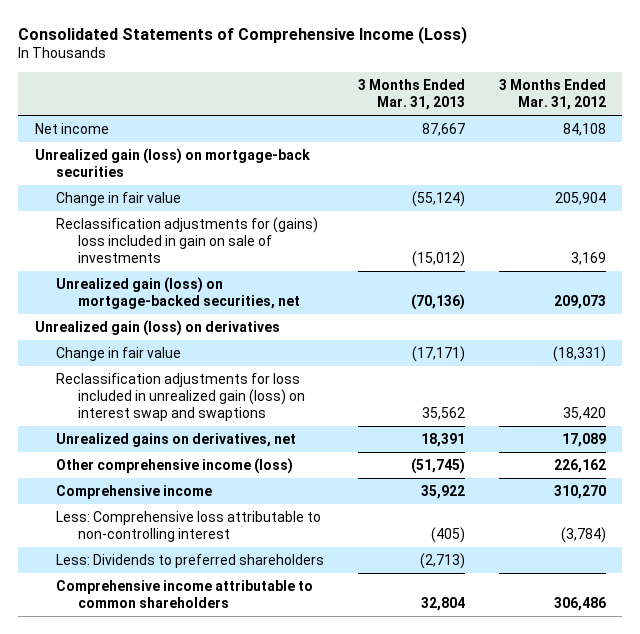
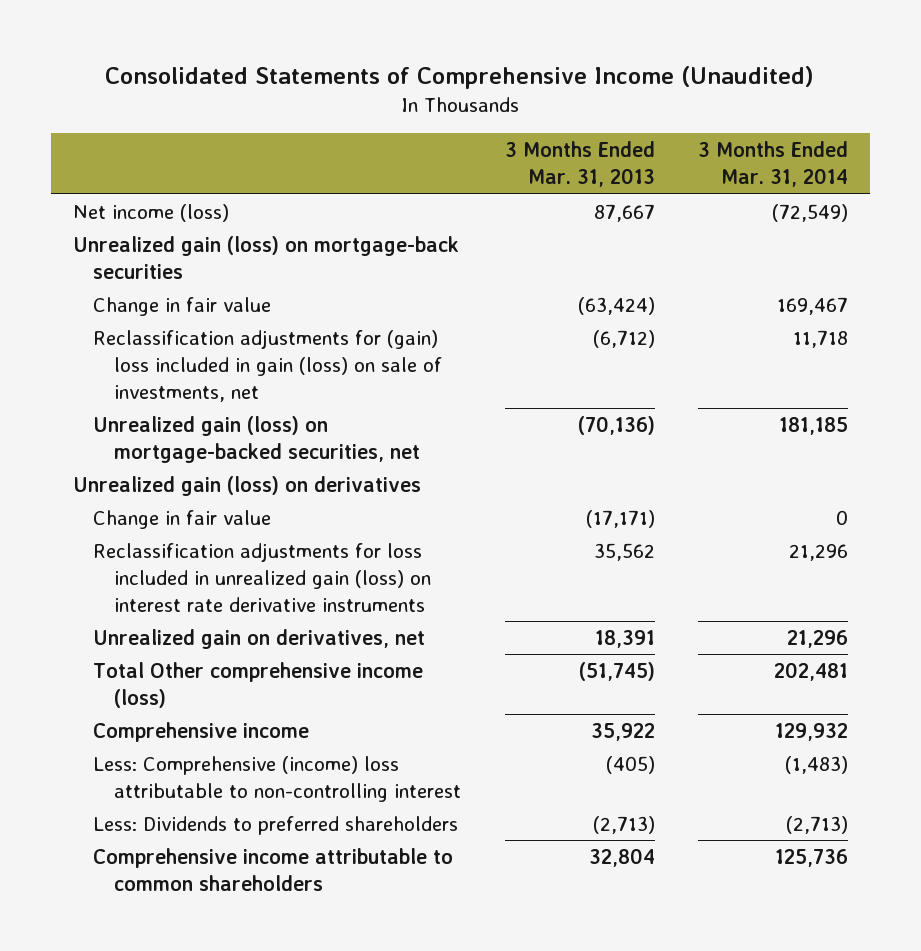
- Consolidated Statements of Comprehensive Income (Loss)
+ Consolidated Statements of Comprehensive Income (Unaudited)
- | 3 Months Ended Mar. 31, 2013 | 3 Months Ended Mar. 31, 2012
+ | 3 Months Ended Mar. 31, 2013 | 3 Months Ended Mar. 31, 2014
- Net income | 87,667 | 84,108
+ Net income (loss) | 87,667 | (72,549)
- Change in fair value | (55,124) | 205,904
- Reclassification adjustments for (gains) loss included in gain on sale of investments | (15,012) | 3,169
+ Change in fair value | (63,424) | 169,467
+ Reclassification adjustments for (gain) loss included in gain (loss) on sale of investments, net | (6,712) | 11,718
- Reclassification adjustments for loss included in unrealized gain (loss) on interest swap and swaptions | 35,562 | 35,420
- Unrealized gains on derivatives, net | 18,391 | 17,089
- Other comprehensive income (loss) | (51,745) | 226,162
+ Reclassification adjustments for loss included in unrealized gain (loss) on interest rate derivative instruments | 35,562 | 21,296
+ Unrealized gain on derivatives, net | 18,391 | 21,296
+ Total Other comprehensive income (loss) | (51,745) | 202,481
- Less: Comprehensive loss attributable to non-controlling interest | (405) | (3,784)
+ Less: Comprehensive (income) loss attributable to non-controlling interest | (405) | (1,483)

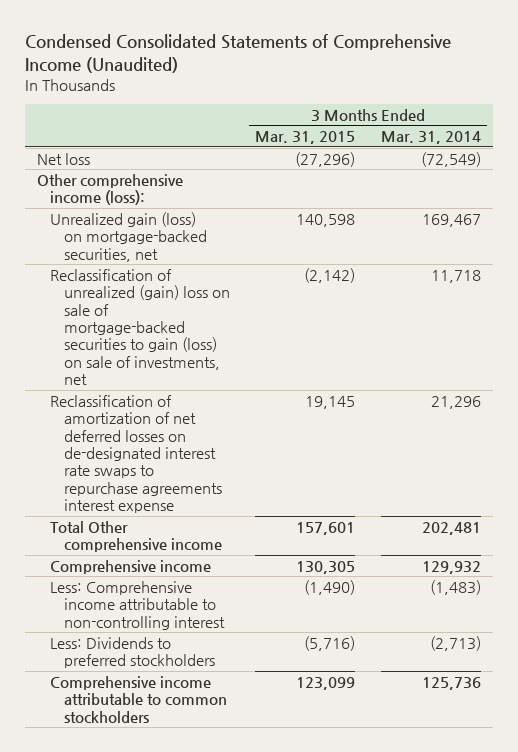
- Consolidated Statements of Comprehensive Income (Unaudited)
+ Condensed Consolidated Statements of Comprehensive Income (Unaudited)
- | 3 Months Ended Mar. 31, 2013 | 3 Months Ended Mar. 31, 2014
+ | 3 Months Ended Mar. 31, 2015 | 3 Months Ended Mar. 31, 2014
- Net income (loss) | 87,667 | (72,549)
- Unrealized gain (loss) on mortgage-back securities
- Change in fair value | (63,424) | 169,467
- Reclassification adjustments for (gain) loss included in gain (loss) on sale of investments, net | (6,712) | 11,718
- Unrealized gain (loss) on mortgage-backed securities, net | (70,136) | 181,185
- Unrealized gain (loss) on derivatives
- Change in fair value | (17,171) | 0
- Reclassification adjustments for loss included in unrealized gain (loss) on interest rate derivative instruments | 35,562 | 21,296
- Unrealized gain on derivatives, net | 18,391 | 21,296
- Total Other comprehensive income (loss) | (51,745) | 202,481
+ Net loss | (27,296) | (72,549)
+ Other comprehensive income (loss):
+ Unrealized gain (loss) on mortgage-backed securities, net | 140,598 | 169,467
+ Reclassification of unrealized (gain) loss on sale of mortgage-backed securities to gain (loss) on sale of investments, net | (2,142) | 11,718
+ Reclassification of amortization of net deferred losses on de-designated interest rate swaps to repurchase agreements interest expense | 19,145 | 21,296
+ Total Other comprehensive income | 157,601 | 202,481
- Less: Comprehensive (income) loss attributable to non-controlling interest | (405) | (1,483)
- Less: Dividends to preferred shareholders | (2,713) | (2,713)
- Comprehensive income attributable to common shareholders | 32,804 | 125,736
+ Less: Comprehensive income attributable to non-controlling interest | (1,490) | (1,483)
+ Less: Dividends to preferred stockholders | (5,716) | (2,713)
+ Comprehensive income attributable to common stockholders | 123,099 | 125,736

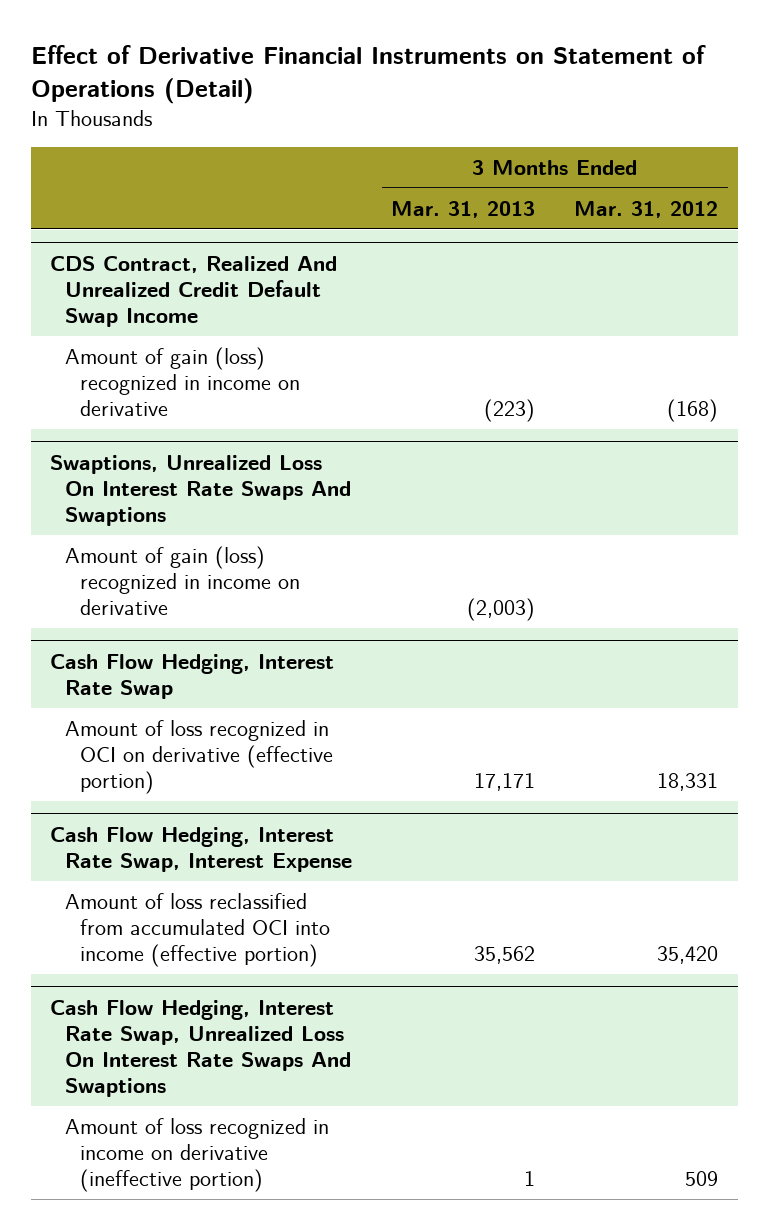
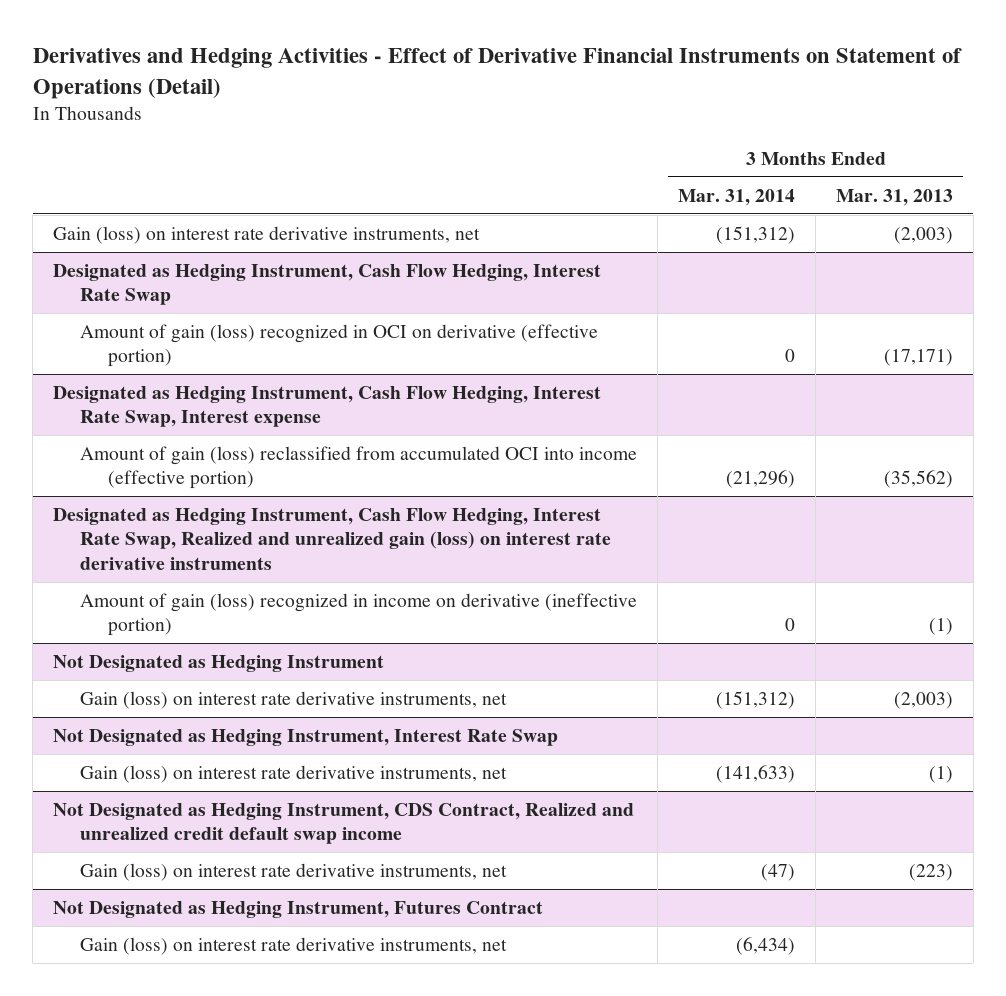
- Effect of Derivative Financial Instruments on Statement of Operations (Detail)
+ Derivatives and Hedging Activities - Effect of Derivative Financial Instruments on Statement of Operations (Detail)
- | 3 Months Ended Mar. 31, 2013 | 3 Months Ended Mar. 31, 2012
+ | 3 Months Ended Mar. 31, 2014 | 3 Months Ended Mar. 31, 2013
- CDS Contract, Realized And Unrealized Credit Default Swap Income
- Amount of gain (loss) recognized in income on derivative | (223) | (168)
- Swaptions, Unrealized Loss On Interest Rate Swaps And Swaptions
- Amount of gain (loss) recognized in income on derivative | (2,003) |
- Cash Flow Hedging, Interest Rate Swap
- Amount of loss recognized in OCI on derivative (effective portion) | 17,171 | 18,331
- Cash Flow Hedging, Interest Rate Swap, Interest Expense
- Amount of loss reclassified from accumulated OCI into income (effective portion) | 35,562 | 35,420
- Cash Flow Hedging, Interest Rate Swap, Unrealized Loss On Interest Rate Swaps And Swaptions
- Amount of loss recognized in income on derivative (ineffective portion) | 1 | 509
+ Gain (loss) on interest rate derivative instruments, net | (151,312) | (2,003)
+ Designated as Hedging Instrument, Cash Flow Hedging, Interest Rate Swap
+ Amount of gain (loss) recognized in OCI on derivative (effective portion) | 0 | (17,171)
+ Designated as Hedging Instrument, Cash Flow Hedging, Interest Rate Swap, Interest expense
+ Amount of gain (loss) reclassified from accumulated OCI into income (effective portion) | (21,296) | (35,562)
+ Designated as Hedging Instrument, Cash Flow Hedging, Interest Rate Swap, Realized and unrealized gain (loss) on interest rate derivative instruments
+ Amount of gain (loss) recognized in income on derivative (ineffective portion) | 0 | (1)
+ Not Designated as Hedging Instrument
+ Gain (loss) on interest rate derivative instruments, net | (151,312) | (2,003)
+ Not Designated as Hedging Instrument, Interest Rate Swap
+ Gain (loss) on interest rate derivative instruments, net | (141,633) | (1)
+ Not Designated as Hedging Instrument, CDS Contract, Realized and unrealized credit default swap income
+ Gain (loss) on interest rate derivative instruments, net | (47) | (223)
+ Not Designated as Hedging Instrument, Futures Contract
+ Gain (loss) on interest rate derivative instruments, net | (6,434) |

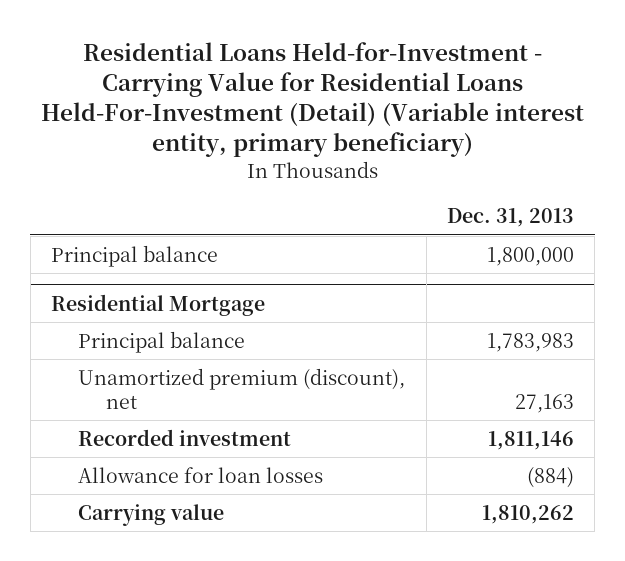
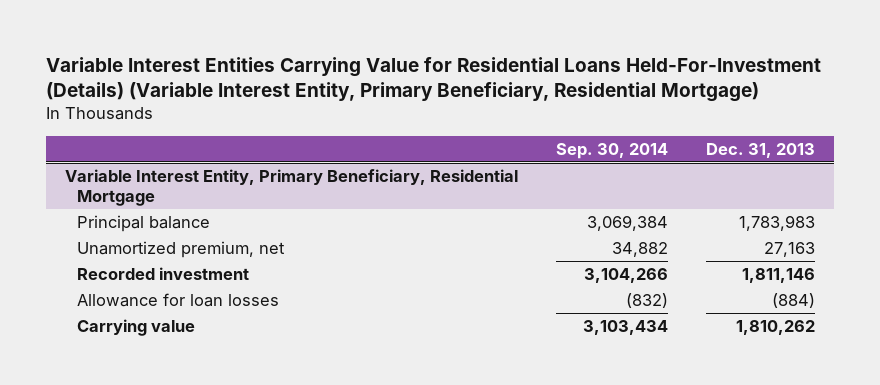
- Residential Loans Held-for-Investment - Carrying Value for Residential Loans Held-For-Investment (Detail) (Variable interest entity, primary beneficiary)
+ Variable Interest Entities Carrying Value for Residential Loans Held-For-Investment (Details) (Variable Interest Entity, Primary Beneficiary, Residential Mortgage)
- | Dec. 31, 2013
+ | Sep. 30, 2014 | Dec. 31, 2013
- Principal balance | 1,800,000
- Residential Mortgage
+ Variable Interest Entity, Primary Beneficiary, Residential Mortgage
- Unamortized premium (discount), net | 27,163
+ Unamortized premium, net | 34,882 | 27,163

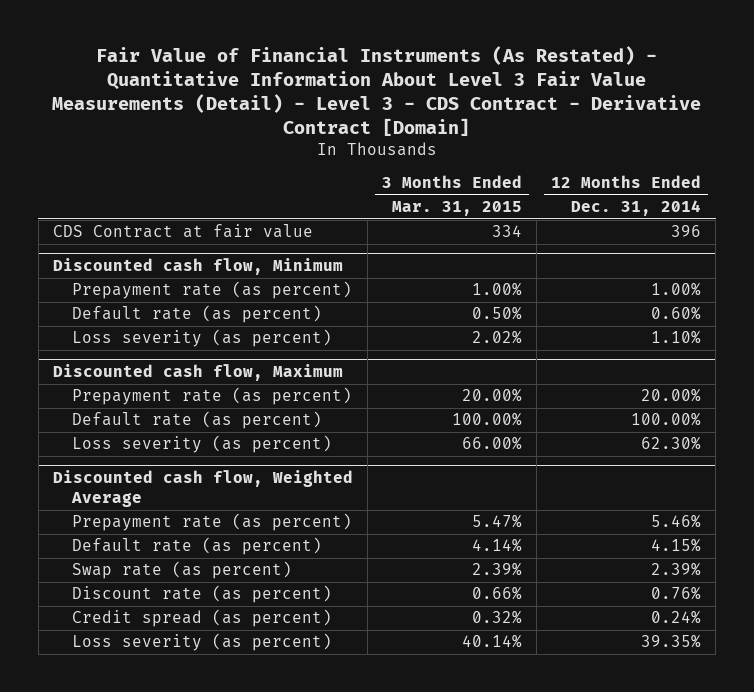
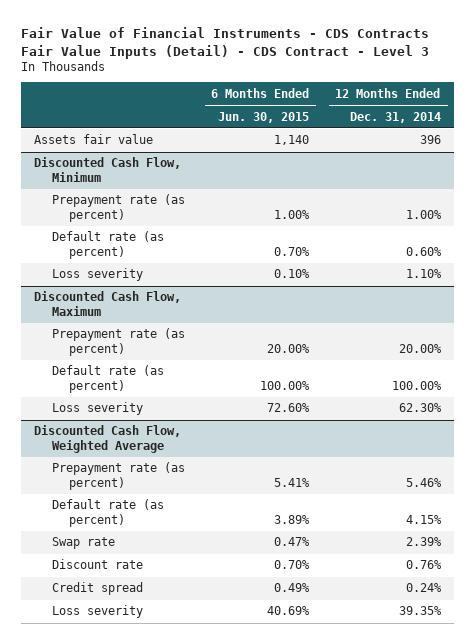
- Fair Value of Financial Instruments (As Restated) - Quantitative Information About Level 3 Fair Value Measurements (Detail) - Level 3 - CDS Contract - Derivative Contract [Domain]
+ Fair Value of Financial Instruments - CDS Contracts Fair Value Inputs (Detail) - CDS Contract - Level 3
- | 3 Months Ended Mar. 31, 2015 | 12 Months Ended Dec. 31, 2014
+ | 6 Months Ended Jun. 30, 2015 | 12 Months Ended Dec. 31, 2014
- CDS Contract at fair value | 334 | 396
- Discounted cash flow, Minimum
+ Assets fair value | 1,140 | 396
+ Discounted Cash Flow, Minimum
- Loss severity (as percent) | 2.02% | 1.10%
- Discounted cash flow, Maximum
+ Loss severity | 0.10% | 1.10%
+ Discounted Cash Flow, Maximum
- Loss severity (as percent) | 66.00% | 62.30%
- Discounted cash flow, Weighted Average
+ Loss severity | 72.60% | 62.30%
+ Discounted Cash Flow, Weighted Average
- Swap rate (as percent) | 2.39% | 2.39%
- Discount rate (as percent) | 0.66% | 0.76%
- Credit spread (as percent) | 0.32% | 0.24%
- Loss severity (as percent) | 40.14% | 39.35%
+ Swap rate | 0.47% | 2.39%
+ Discount rate | 0.70% | 0.76%
+ Credit spread | 0.49% | 0.24%
+ Loss severity | 40.69% | 39.35%

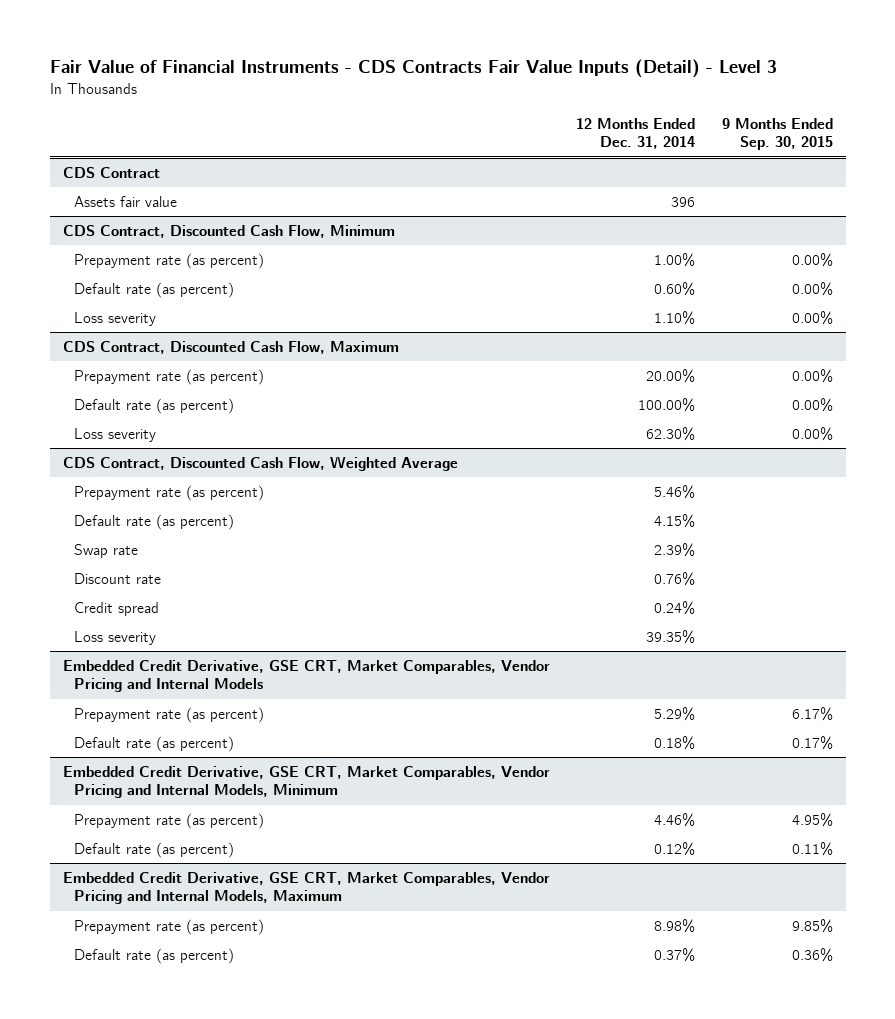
- Fair Value of Financial Instruments - CDS Contracts Fair Value Inputs (Detail) - CDS Contract - Level 3
+ Fair Value of Financial Instruments - CDS Contracts Fair Value Inputs (Detail) - Level 3
- | 6 Months Ended Jun. 30, 2015 | 12 Months Ended Dec. 31, 2014
+ | 12 Months Ended Dec. 31, 2014 | 9 Months Ended Sep. 30, 2015
+ CDS Contract
- Discounted Cash Flow, Minimum
+ CDS Contract, Discounted Cash Flow, Minimum
- Discounted Cash Flow, Maximum
+ CDS Contract, Discounted Cash Flow, Maximum
- Discounted Cash Flow, Weighted Average
+ CDS Contract, Discounted Cash Flow, Weighted Average
+ Embedded Credit Derivative, GSE CRT, Market Comparables, Vendor Pricing and Internal Models
+ Prepayment rate (as percent) | 5.29% | 6.17%
+ Default rate (as percent) | 0.18% | 0.17%
+ Embedded Credit Derivative, GSE CRT, Market Comparables, Vendor Pricing and Internal Models, Minimum
+ Prepayment rate (as percent) | 4.46% | 4.95%
+ Default rate (as percent) | 0.12% | 0.11%
+ Embedded Credit Derivative, GSE CRT, Market Comparables, Vendor Pricing and Internal Models, Maximum
+ Prepayment rate (as percent) | 8.98% | 9.85%
+ Default rate (as percent) | 0.37% | 0.36%

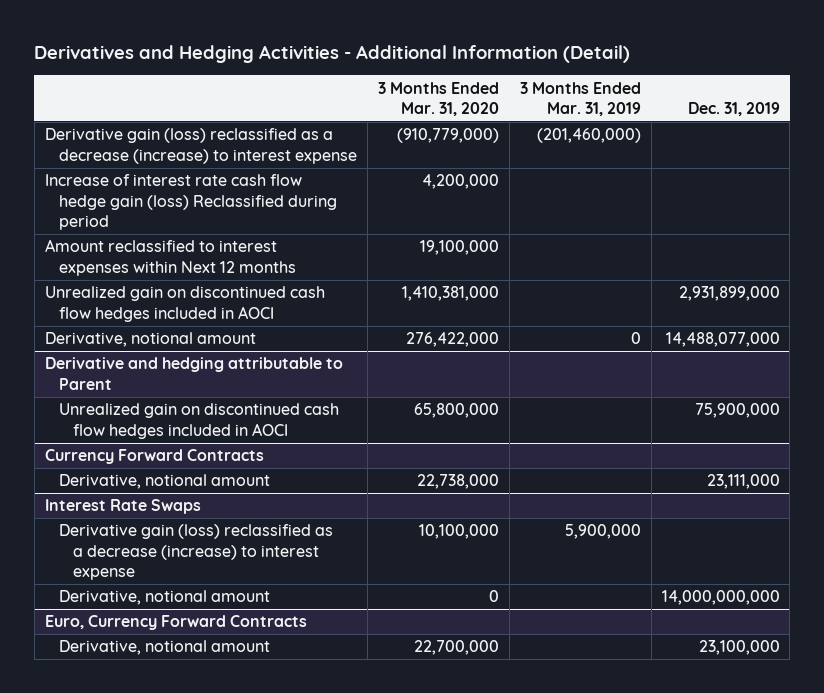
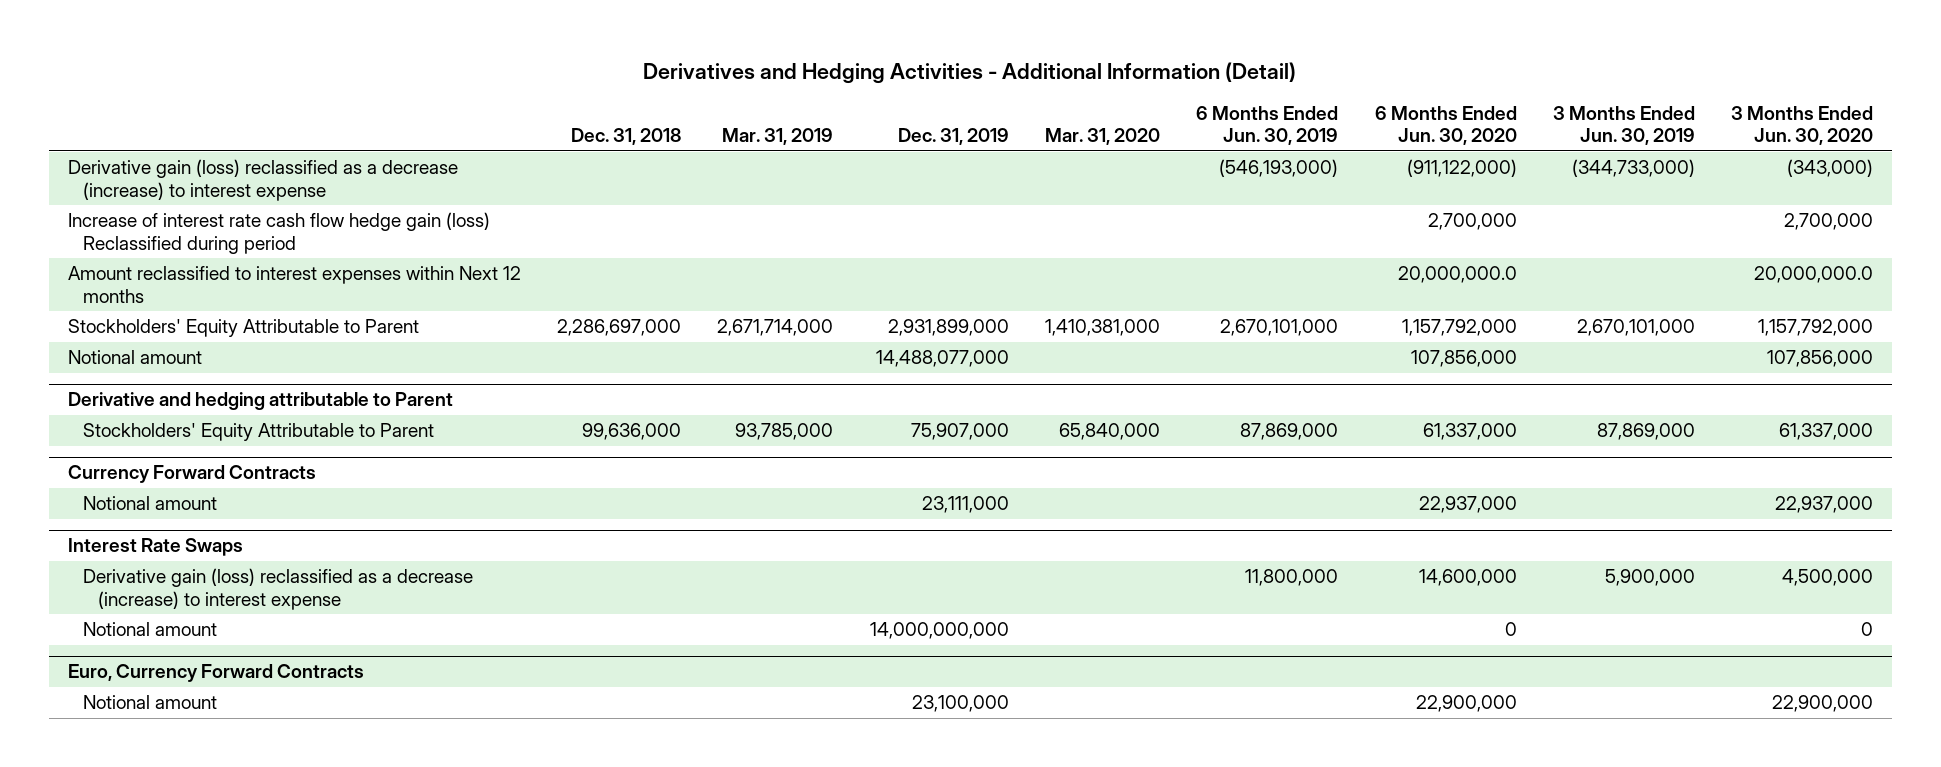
- | 3 Months Ended Mar. 31, 2020 | 3 Months Ended Mar. 31, 2019 | Dec. 31, 2019
+ | Dec. 31, 2018 | Mar. 31, 2019 | Dec. 31, 2019 | Mar. 31, 2020 | 6 Months Ended Jun. 30, 2019 | 6 Months Ended Jun. 30, 2020 | 3 Months Ended Jun. 30, 2019 | 3 Months Ended Jun. 30, 2020
- Unrealized gain on discontinued cash flow hedges included in AOCI | 1,410,381,000 | | 2,931,899,000
- Derivative, notional amount | 276,422,000 | 0 | 14,488,077,000
+ Stockholders' Equity Attributable to Parent | 2,286,697,000 | 2,671,714,000 | 2,931,899,000 | 1,410,381,000 | 2,670,101,000 | 1,157,792,000 | 2,670,101,000 | 1,157,792,000
+ Notional amount | | | 14,488,077,000 | | | 107,856,000 | | 107,856,000
@ Derivative and hedging attributable to Parent
- Unrealized gain on discontinued cash flow hedges included in AOCI | 65,800,000 | | 75,900,000
+ Stockholders' Equity Attributable to Parent | 99,636,000 | 93,785,000 | 75,907,000 | 65,840,000 | 87,869,000 | 61,337,000 | 87,869,000 | 61,337,000
@ Currency Forward Contracts
- Derivative, notional amount | 22,738,000 | | 23,111,000
+ Notional amount | | | 23,111,000 | | | 22,937,000 | | 22,937,000
@ Interest Rate Swaps
- Derivative, notional amount | 0 | | 14,000,000,000
+ Notional amount | | | 14,000,000,000 | | | 0 | | 0
@ Euro, Currency Forward Contracts
- Derivative, notional amount | 22,700,000 | | 23,100,000
+ Notional amount | | | 23,100,000 | | | 22,900,000 | | 22,900,000

